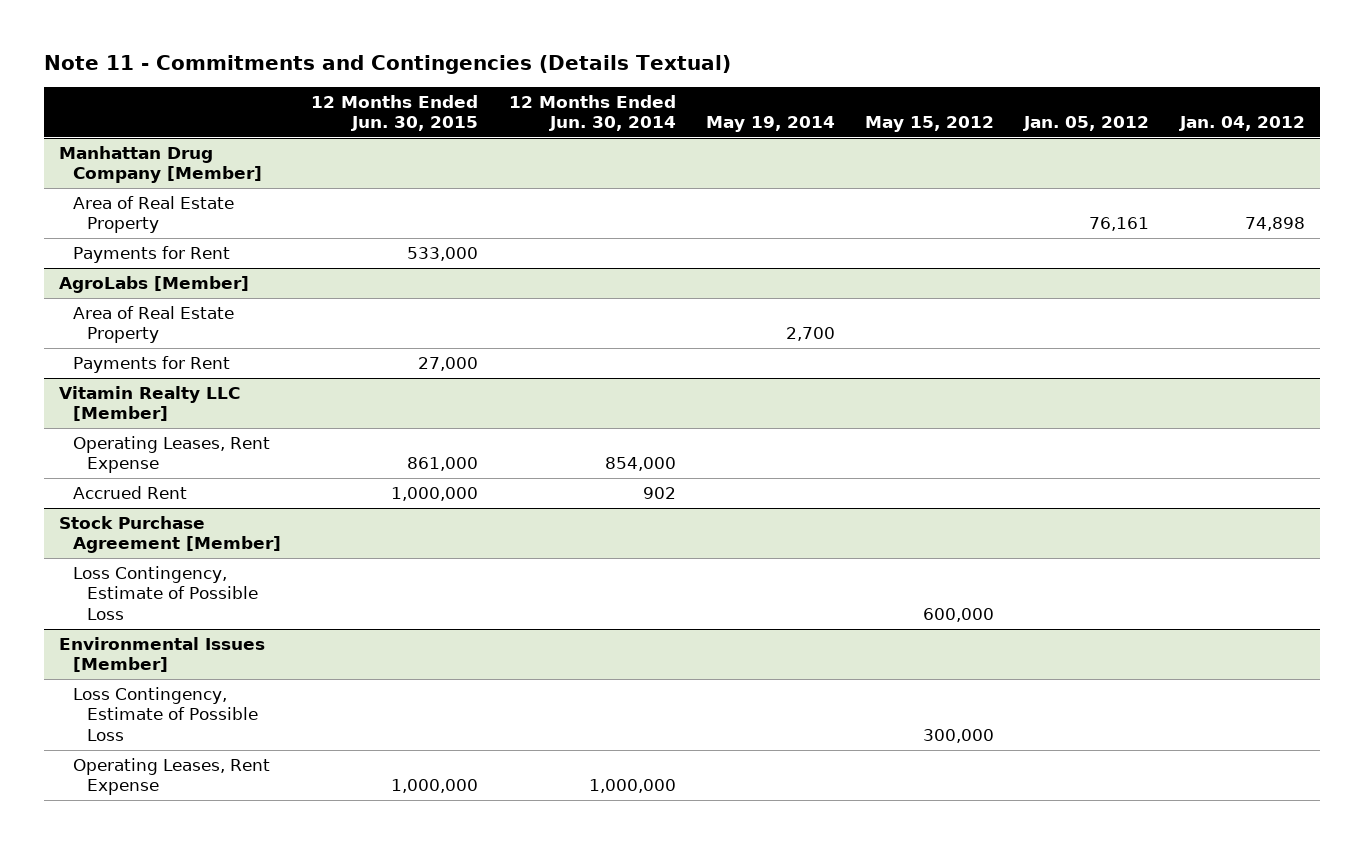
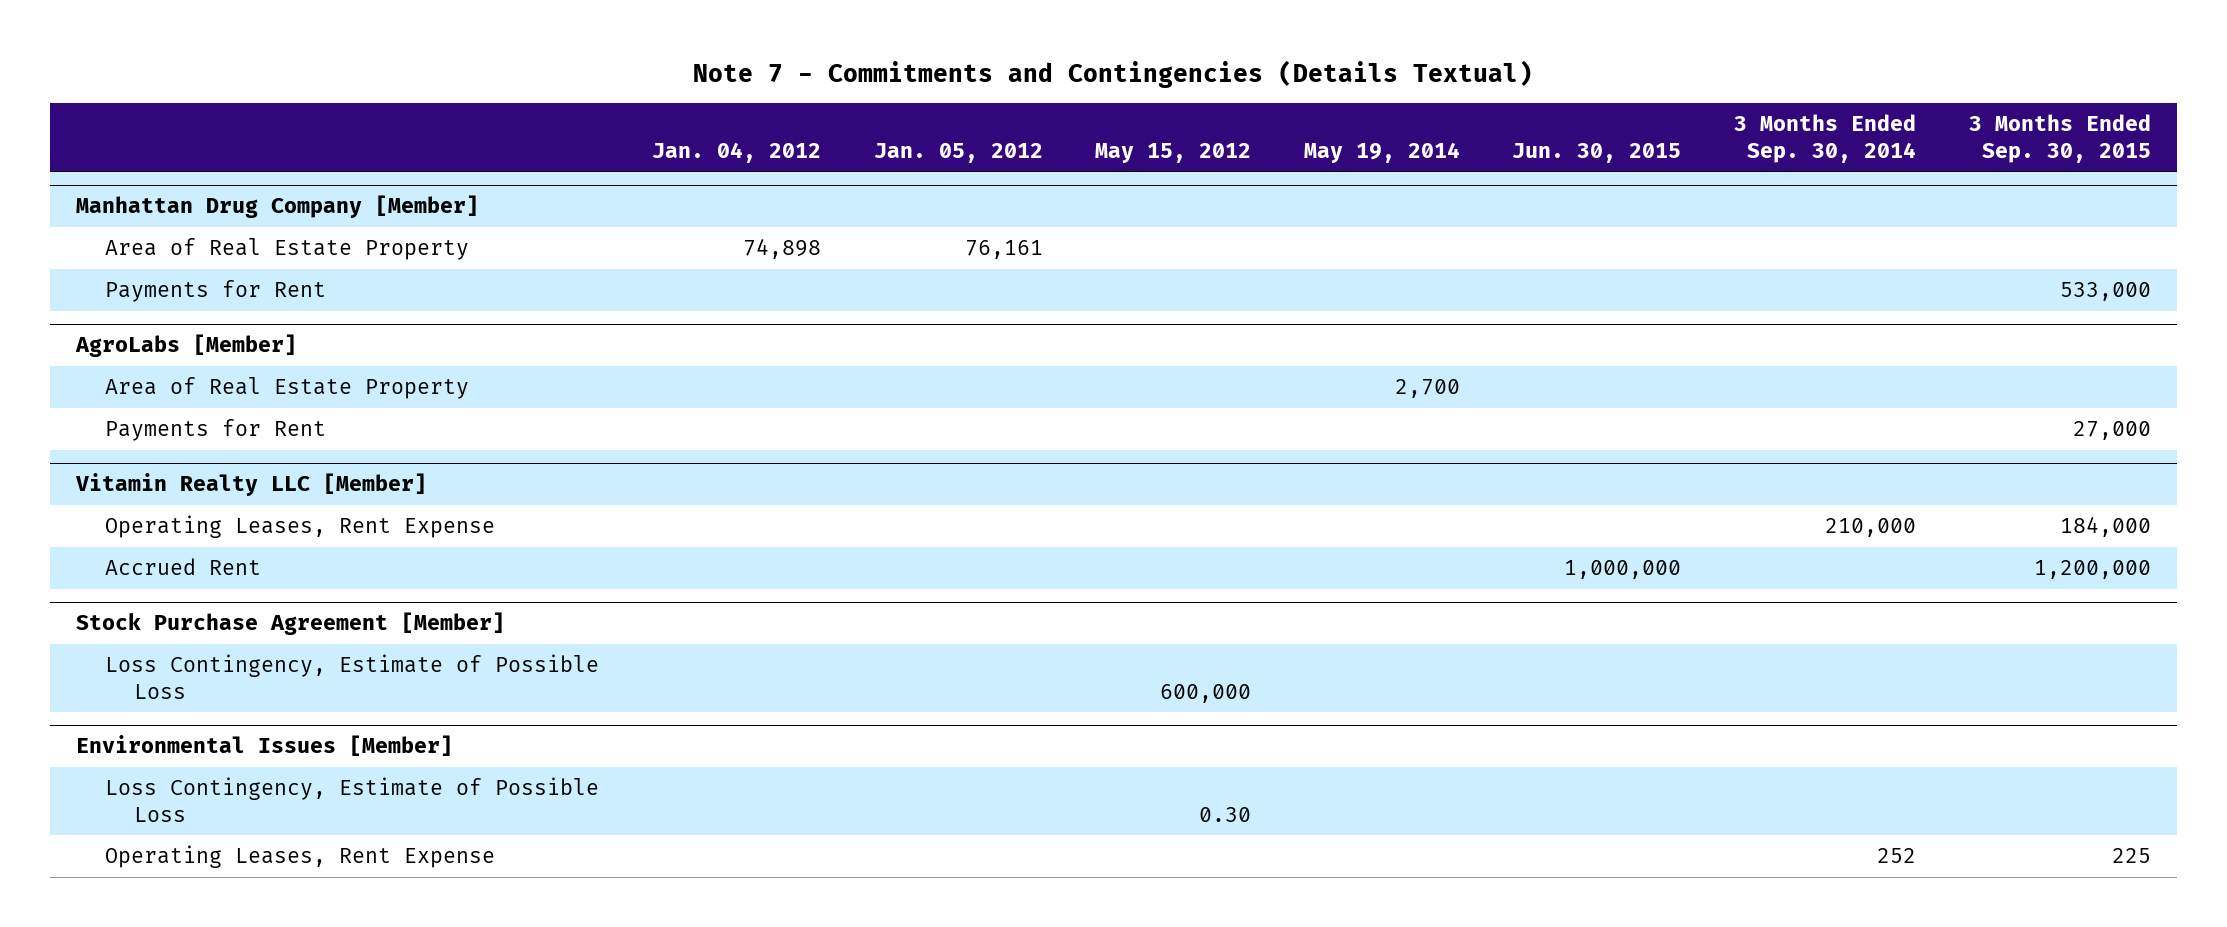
- Note 11 - Commitments and Contingencies (Details Textual)
+ Note 7 - Commitments and Contingencies (Details Textual)
- | 12 Months Ended Jun. 30, 2015 | 12 Months Ended Jun. 30, 2014 | May 19, 2014 | May 15, 2012 | Jan. 05, 2012 | Jan. 04, 2012
+ | Jan. 04, 2012 | Jan. 05, 2012 | May 15, 2012 | May 19, 2014 | Jun. 30, 2015 | 3 Months Ended Sep. 30, 2014 | 3 Months Ended Sep. 30, 2015
@ Environmental Issues [Member]
- Loss Contingency, Estimate of Possible Loss | | | | 300,000 | |
+ Loss Contingency, Estimate of Possible Loss | | | 0.30 | | | |

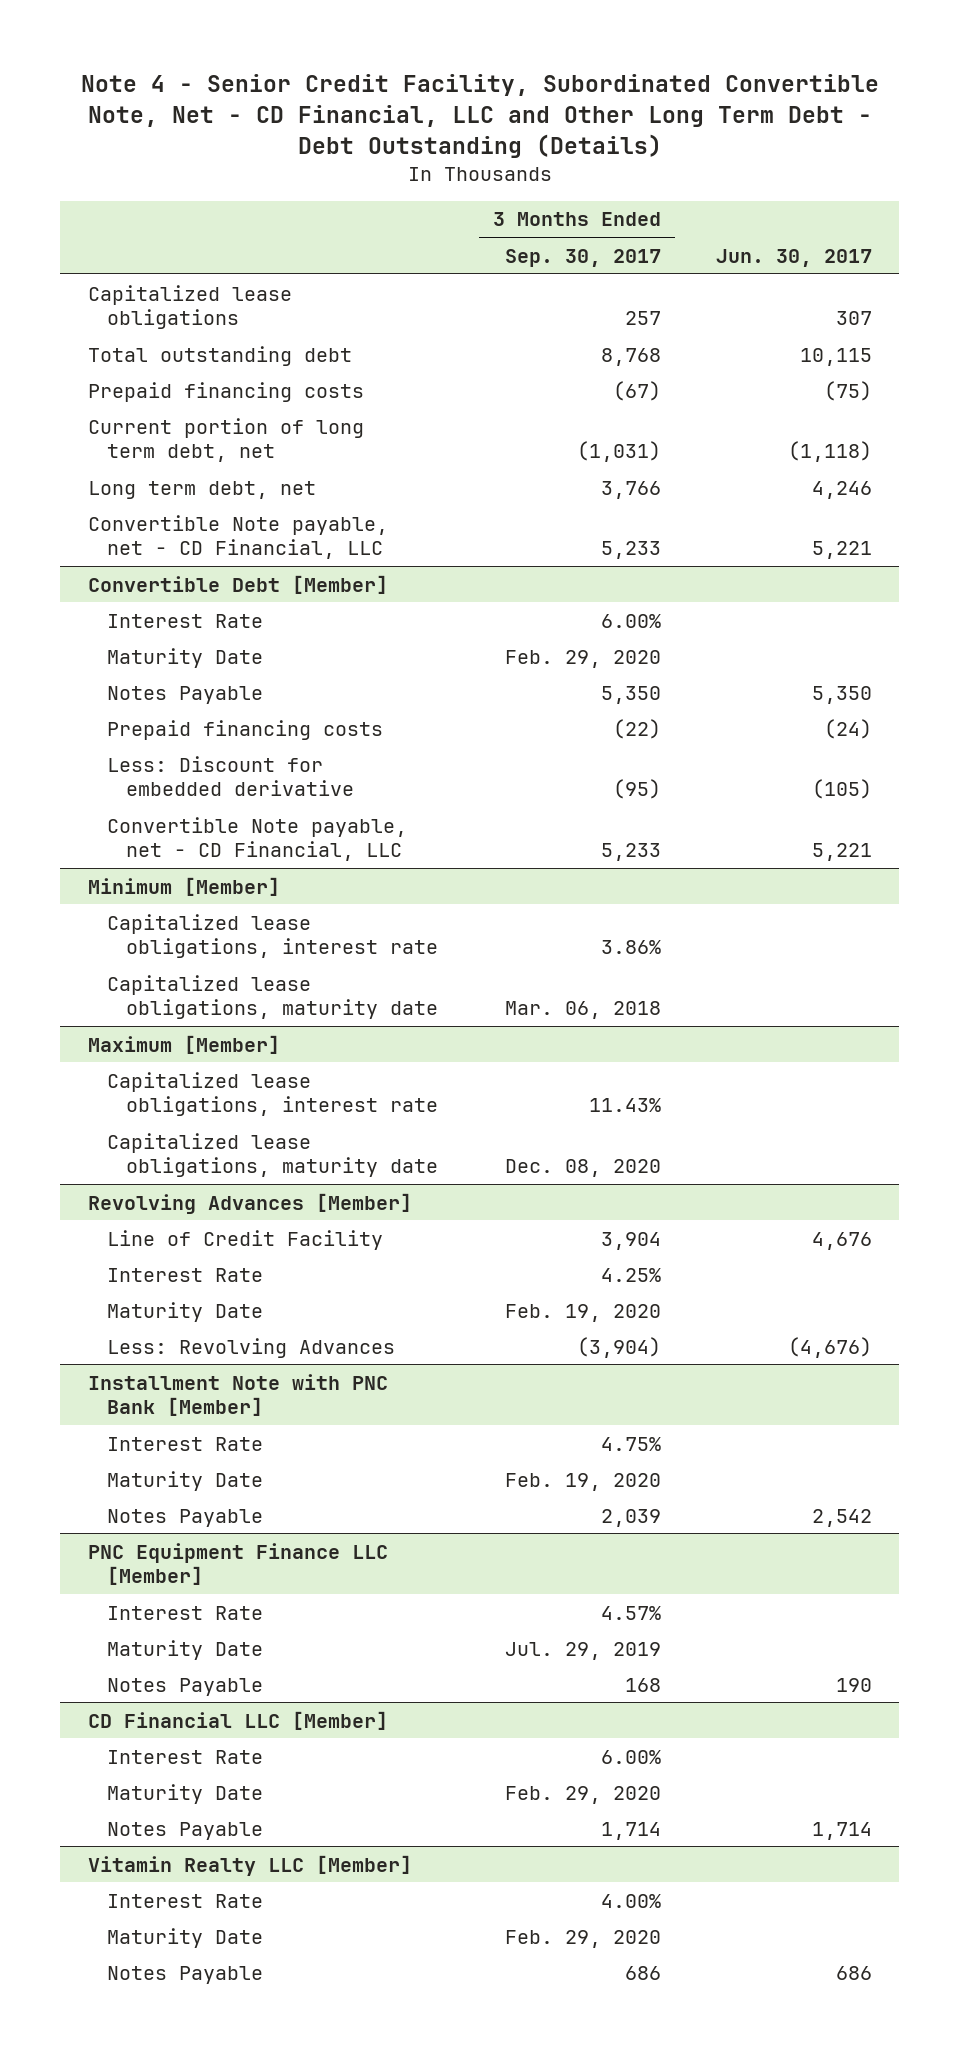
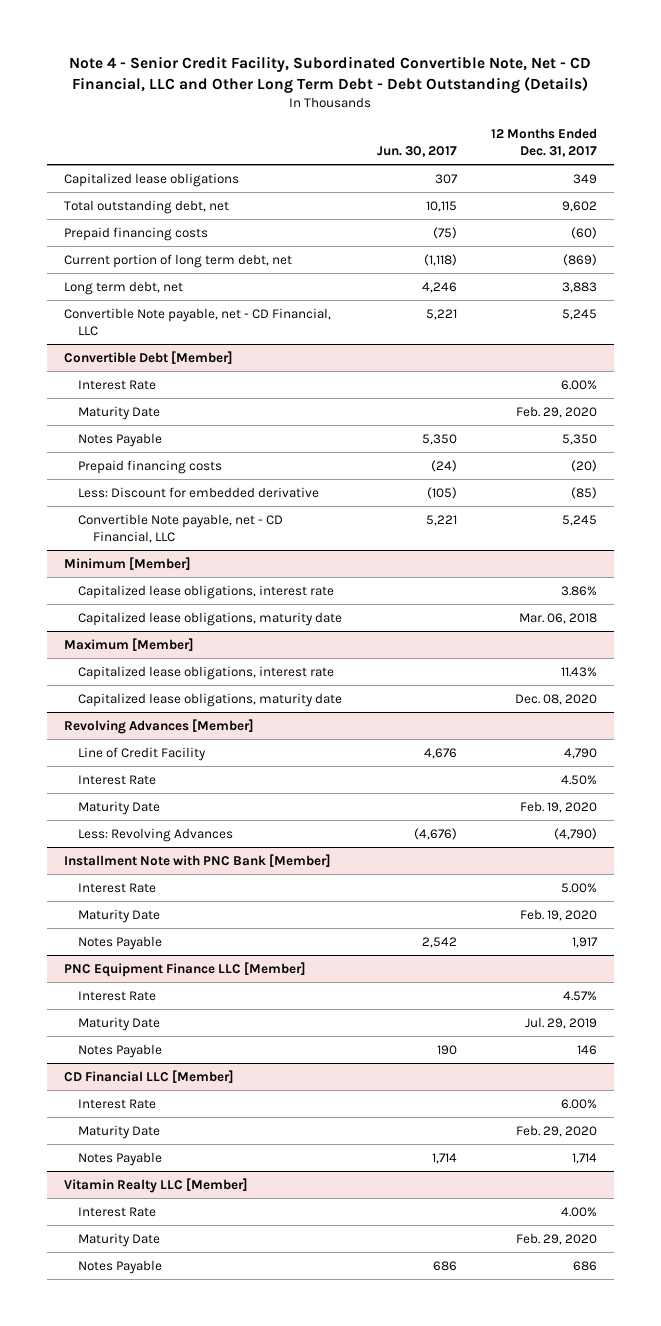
- | 3 Months Ended Sep. 30, 2017 | Jun. 30, 2017
+ | Jun. 30, 2017 | 12 Months Ended Dec. 31, 2017
- Total outstanding debt | 8,768 | 10,115
+ Total outstanding debt, net | 10,115 | 9,602

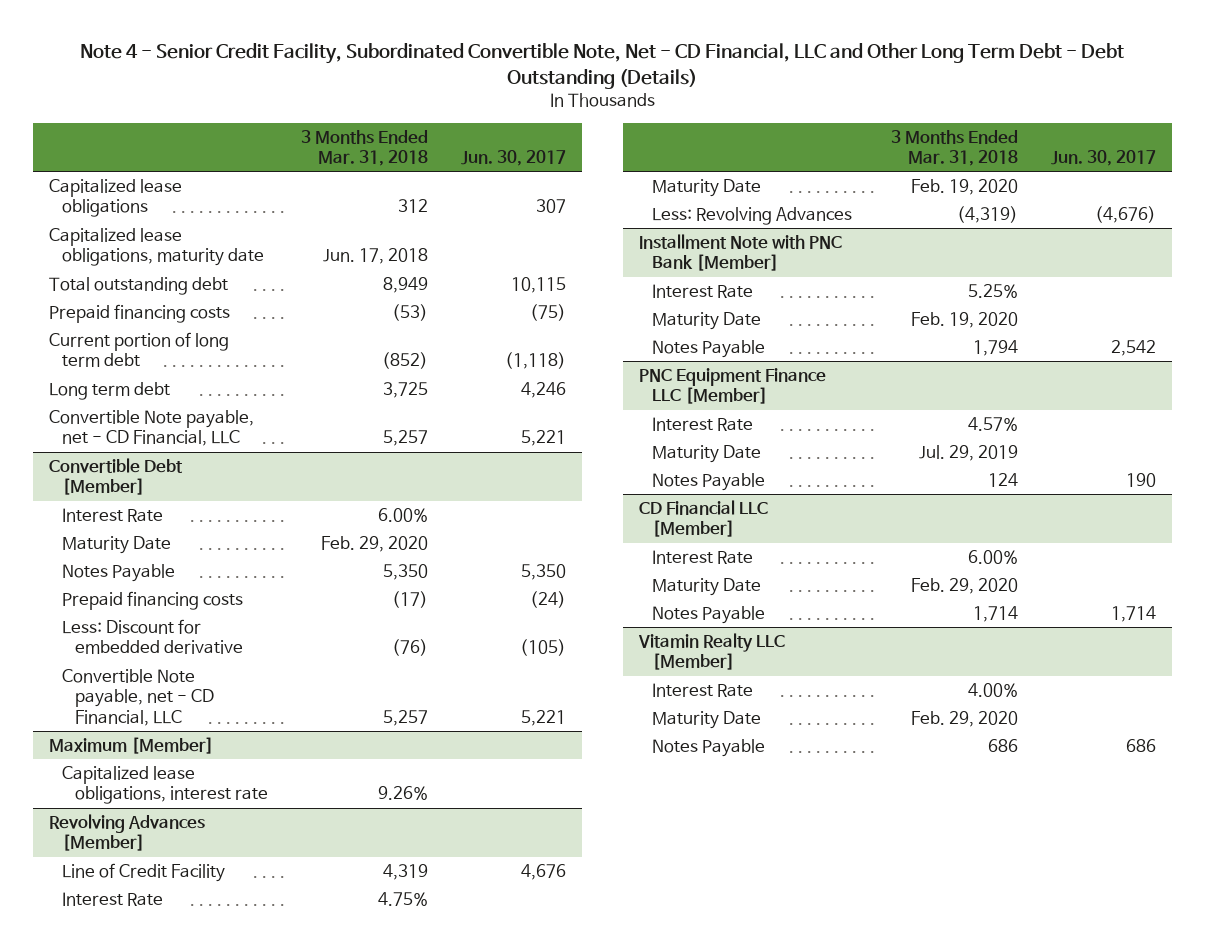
- | Jun. 30, 2017 | 12 Months Ended Dec. 31, 2017
+ | 3 Months Ended Mar. 31, 2018 | Jun. 30, 2017
- Total outstanding debt, net | 10,115 | 9,602
+ Capitalized lease obligations, maturity date | Jun. 17, 2018 |
+ Total outstanding debt | 8,949 | 10,115
- Current portion of long term debt, net | (1,118) | (869)
- Long term debt, net | 4,246 | 3,883
+ Current portion of long term debt | (852) | (1,118)
+ Long term debt | 3,725 | 4,246
- Minimum [Member]
- Capitalized lease obligations, interest rate | | 3.86%
- Capitalized lease obligations, maturity date | | Mar. 06, 2018
@ Maximum [Member]
- Capitalized lease obligations, maturity date | | Dec. 08, 2020

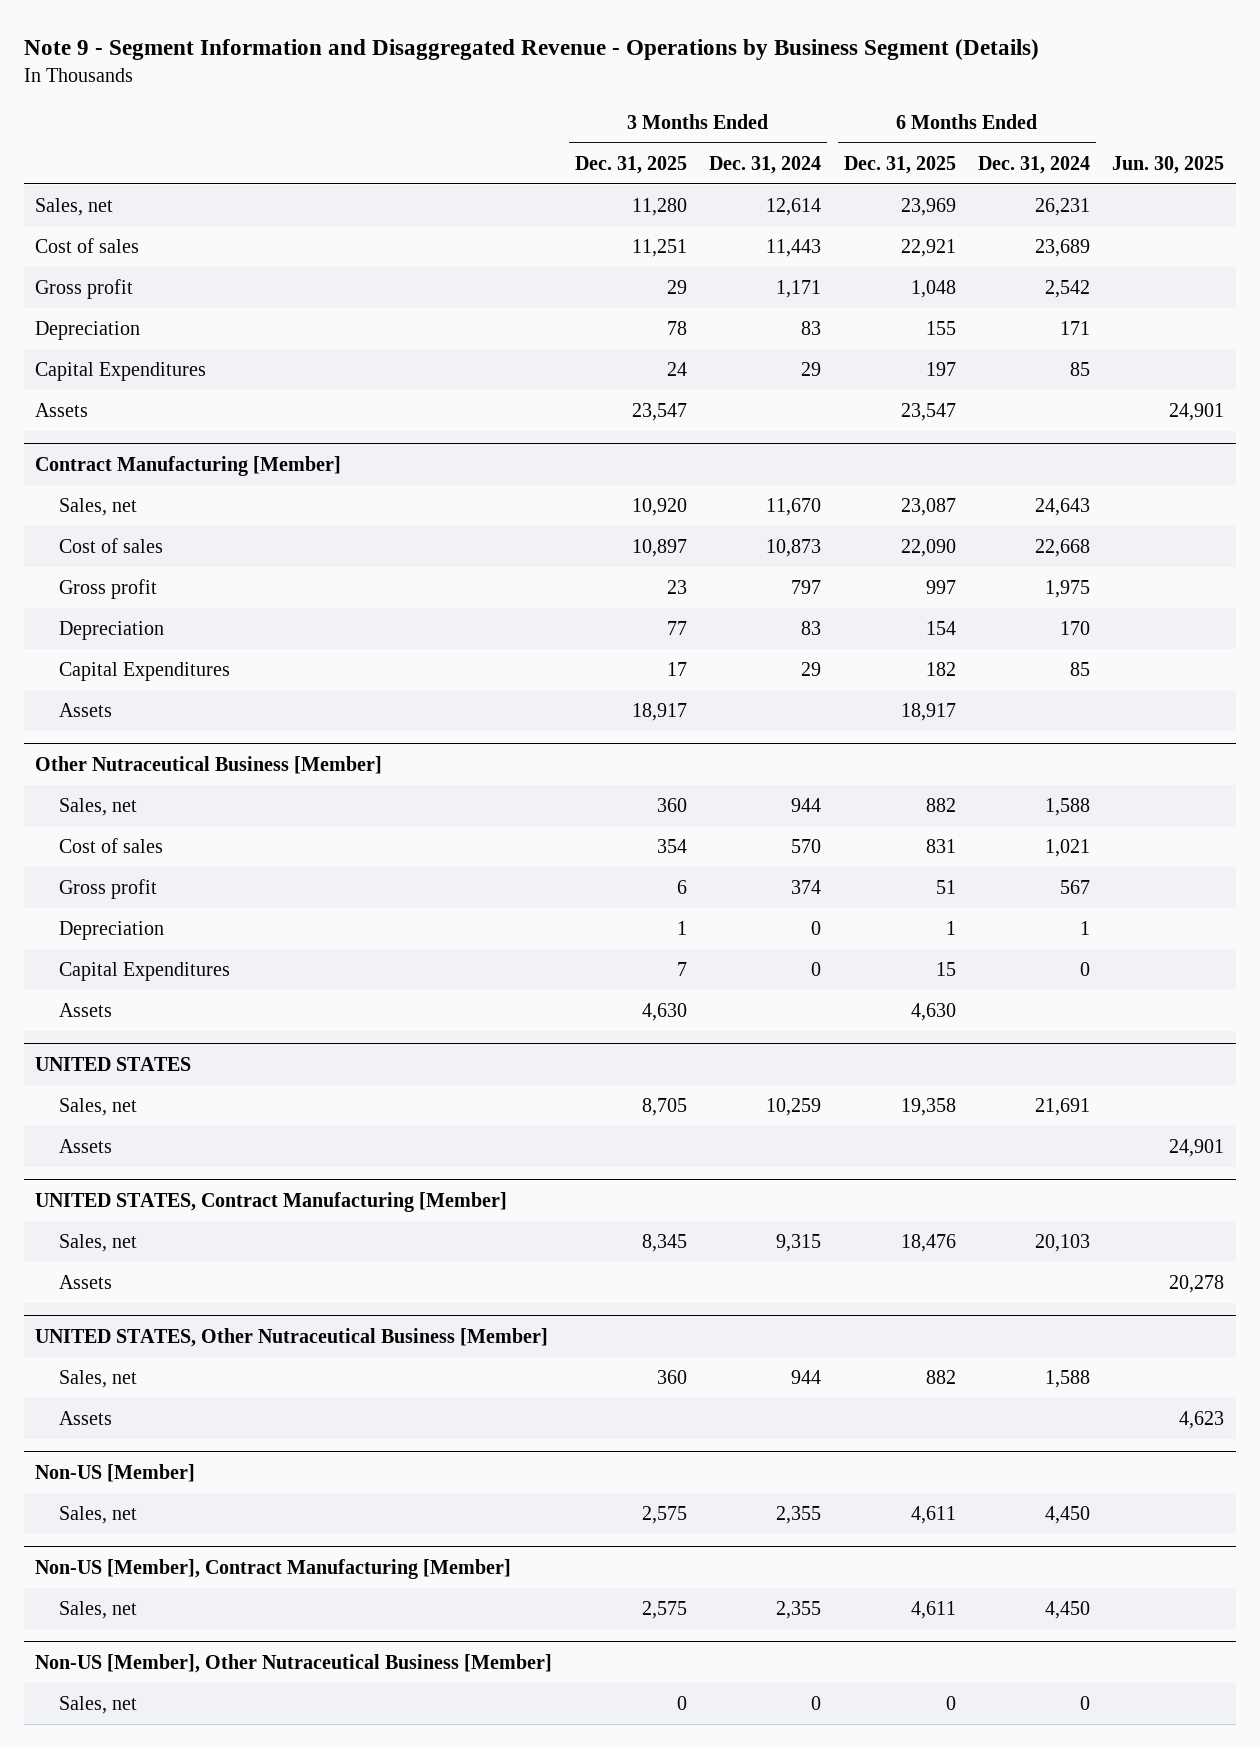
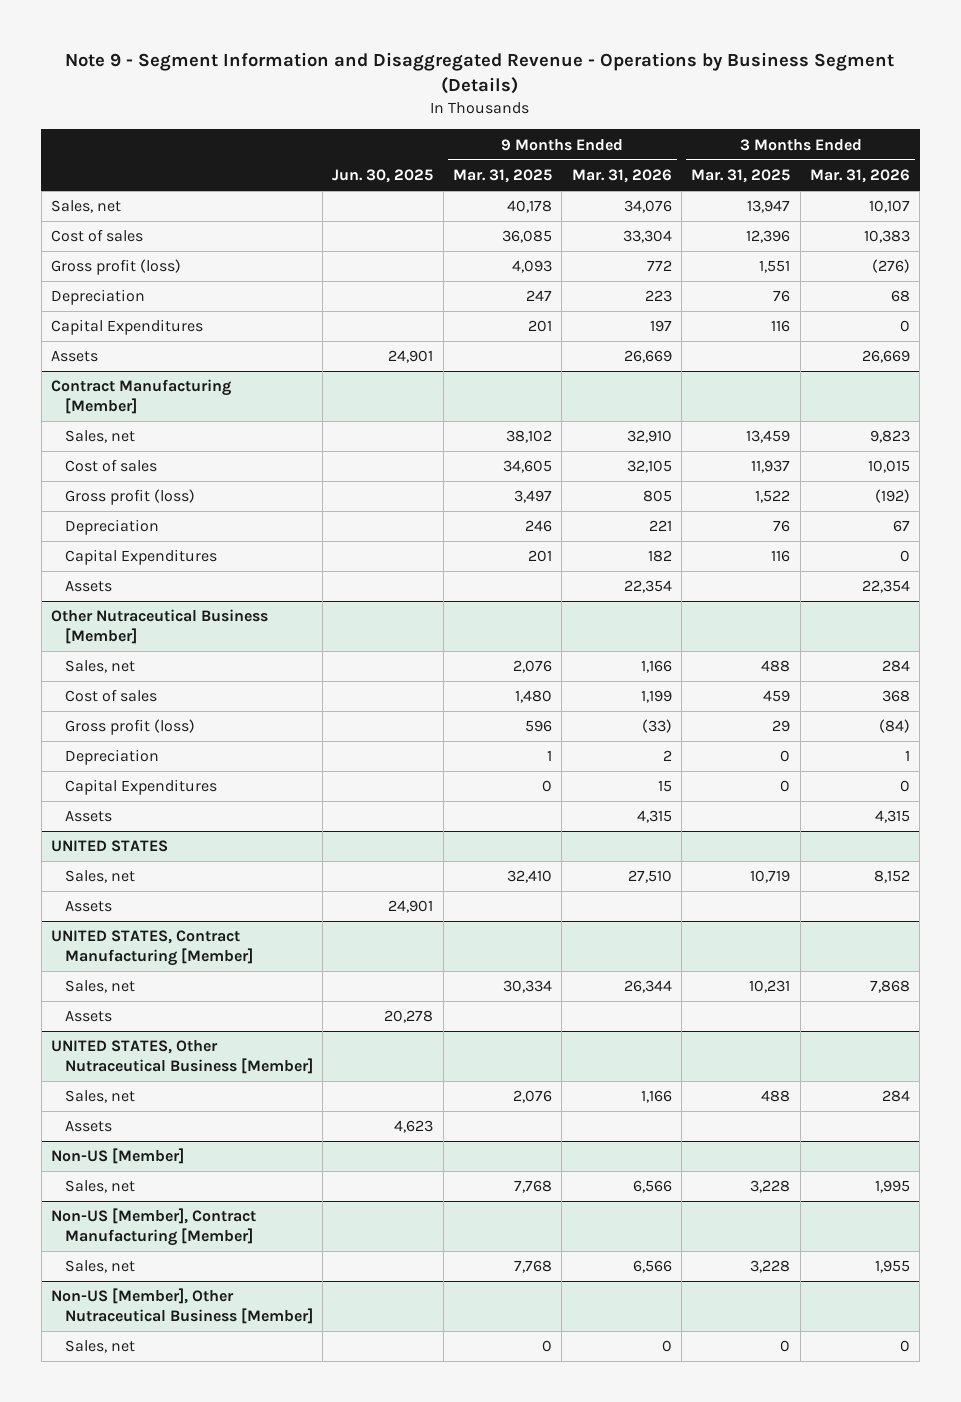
- | 3 Months Ended Dec. 31, 2025 | 3 Months Ended Dec. 31, 2024 | 6 Months Ended Dec. 31, 2025 | 6 Months Ended Dec. 31, 2024 | Jun. 30, 2025
+ | Jun. 30, 2025 | 9 Months Ended Mar. 31, 2025 | 9 Months Ended Mar. 31, 2026 | 3 Months Ended Mar. 31, 2025 | 3 Months Ended Mar. 31, 2026
- Gross profit | 29 | 1,171 | 1,048 | 2,542 |
+ Gross profit (loss) | | 4,093 | 772 | 1,551 | (276)
@ Contract Manufacturing [Member]
- Gross profit | 23 | 797 | 997 | 1,975 |
+ Gross profit (loss) | | 3,497 | 805 | 1,522 | (192)
@ Other Nutraceutical Business [Member]
- Gross profit | 6 | 374 | 51 | 567 |
+ Gross profit (loss) | | 596 | (33) | 29 | (84)

